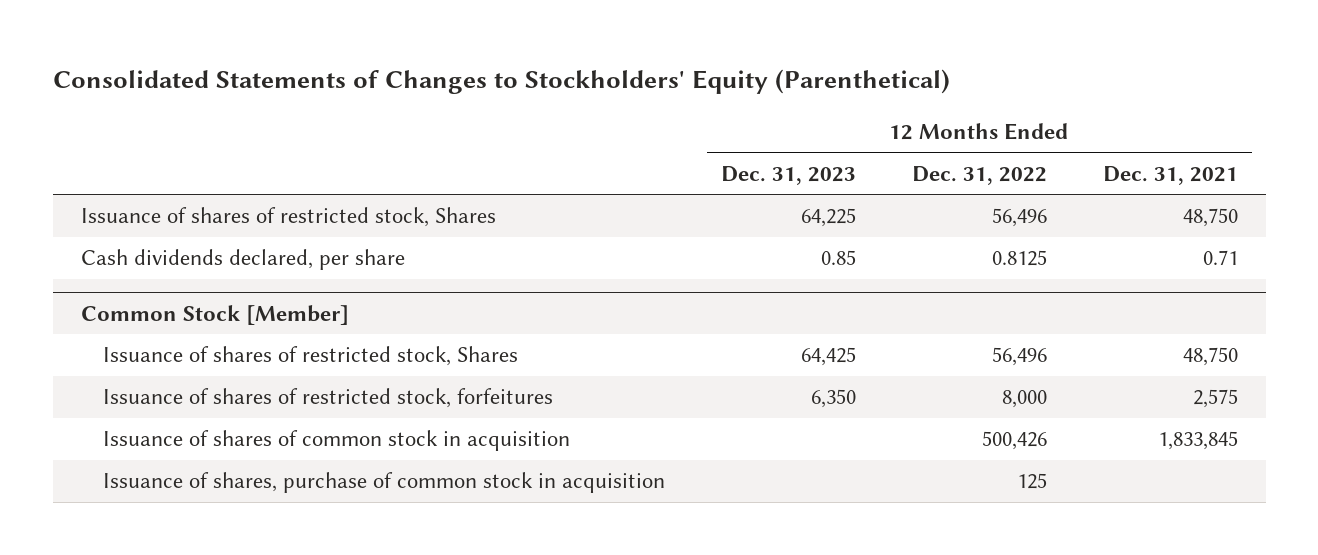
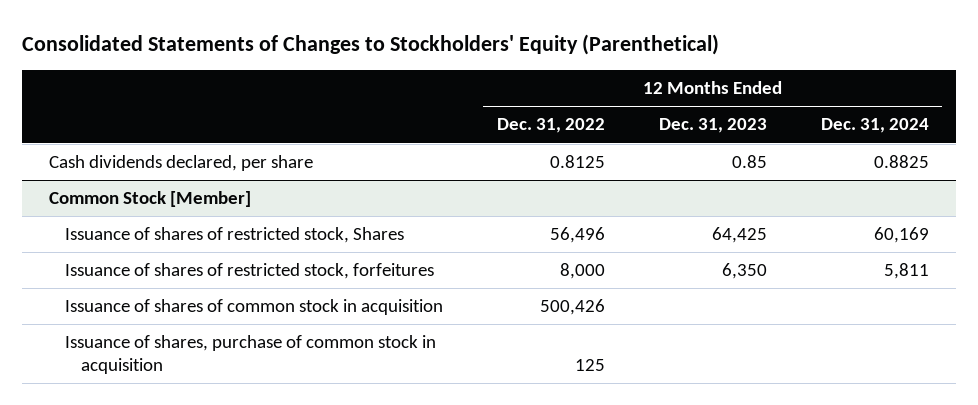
- | 12 Months Ended Dec. 31, 2023 | 12 Months Ended Dec. 31, 2022 | 12 Months Ended Dec. 31, 2021
+ | 12 Months Ended Dec. 31, 2022 | 12 Months Ended Dec. 31, 2023 | 12 Months Ended Dec. 31, 2024
- Issuance of shares of restricted stock, Shares | 64,225 | 56,496 | 48,750

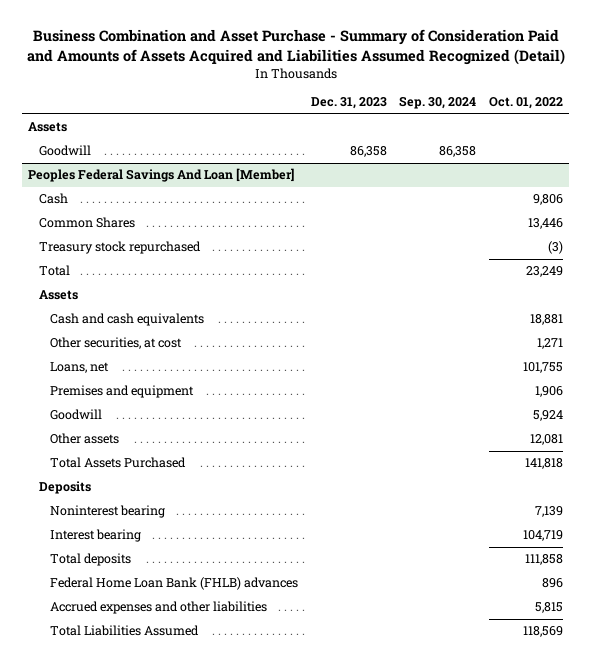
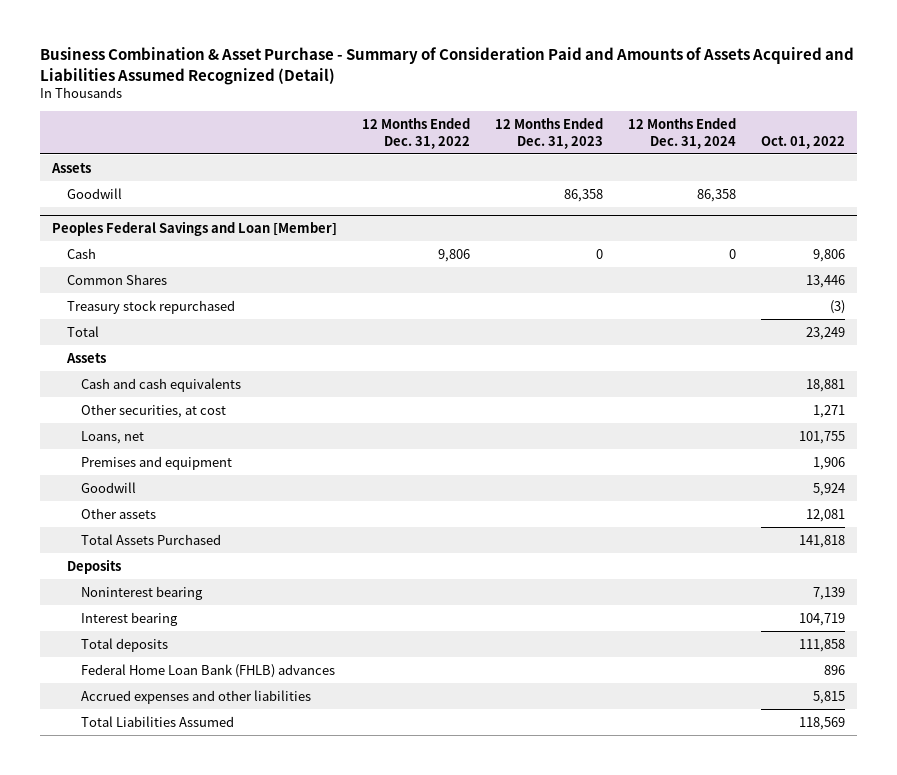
- Business Combination and Asset Purchase - Summary of Consideration Paid and Amounts of Assets Acquired and Liabilities Assumed Recognized (Detail)
+ Business Combination & Asset Purchase - Summary of Consideration Paid and Amounts of Assets Acquired and Liabilities Assumed Recognized (Detail)
- | Dec. 31, 2023 | Sep. 30, 2024 | Oct. 01, 2022
+ | 12 Months Ended Dec. 31, 2022 | 12 Months Ended Dec. 31, 2023 | 12 Months Ended Dec. 31, 2024 | Oct. 01, 2022
- Peoples Federal Savings And Loan [Member]
+ Peoples Federal Savings and Loan [Member]

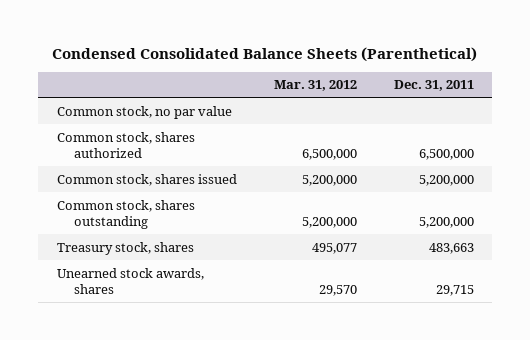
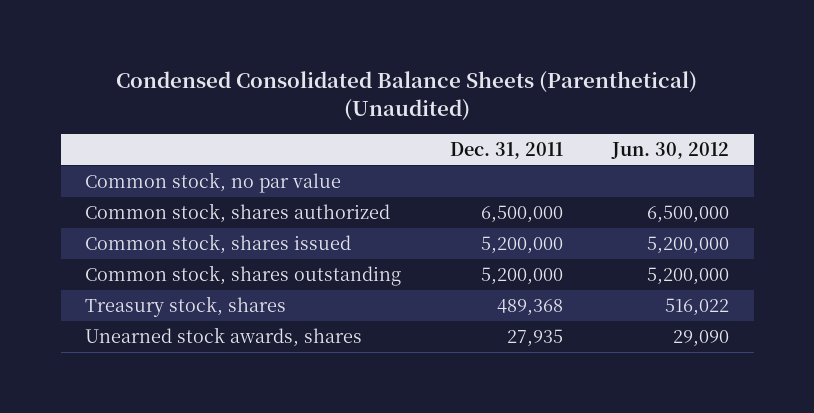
- Condensed Consolidated Balance Sheets (Parenthetical)
+ Condensed Consolidated Balance Sheets (Parenthetical) (Unaudited)
- | Mar. 31, 2012 | Dec. 31, 2011
+ | Dec. 31, 2011 | Jun. 30, 2012
- Treasury stock, shares | 495,077 | 483,663
- Unearned stock awards, shares | 29,570 | 29,715
+ Treasury stock, shares | 489,368 | 516,022
+ Unearned stock awards, shares | 27,935 | 29,090

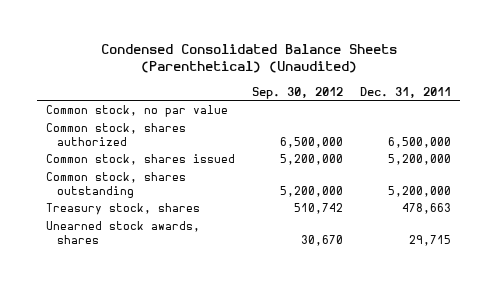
- | Dec. 31, 2011 | Jun. 30, 2012
+ | Sep. 30, 2012 | Dec. 31, 2011
- Treasury stock, shares | 489,368 | 516,022
- Unearned stock awards, shares | 27,935 | 29,090
+ Treasury stock, shares | 510,742 | 478,663
+ Unearned stock awards, shares | 30,670 | 29,715

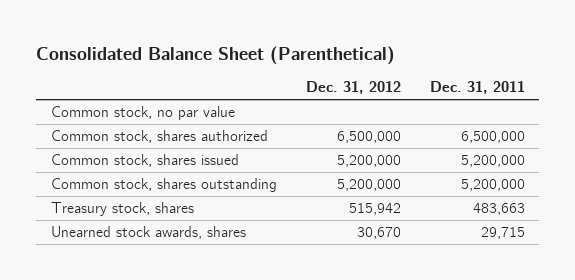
- Condensed Consolidated Balance Sheets (Parenthetical) (Unaudited)
+ Consolidated Balance Sheet (Parenthetical)
- | Sep. 30, 2012 | Dec. 31, 2011
+ | Dec. 31, 2012 | Dec. 31, 2011
- Treasury stock, shares | 510,742 | 478,663
+ Treasury stock, shares | 515,942 | 483,663

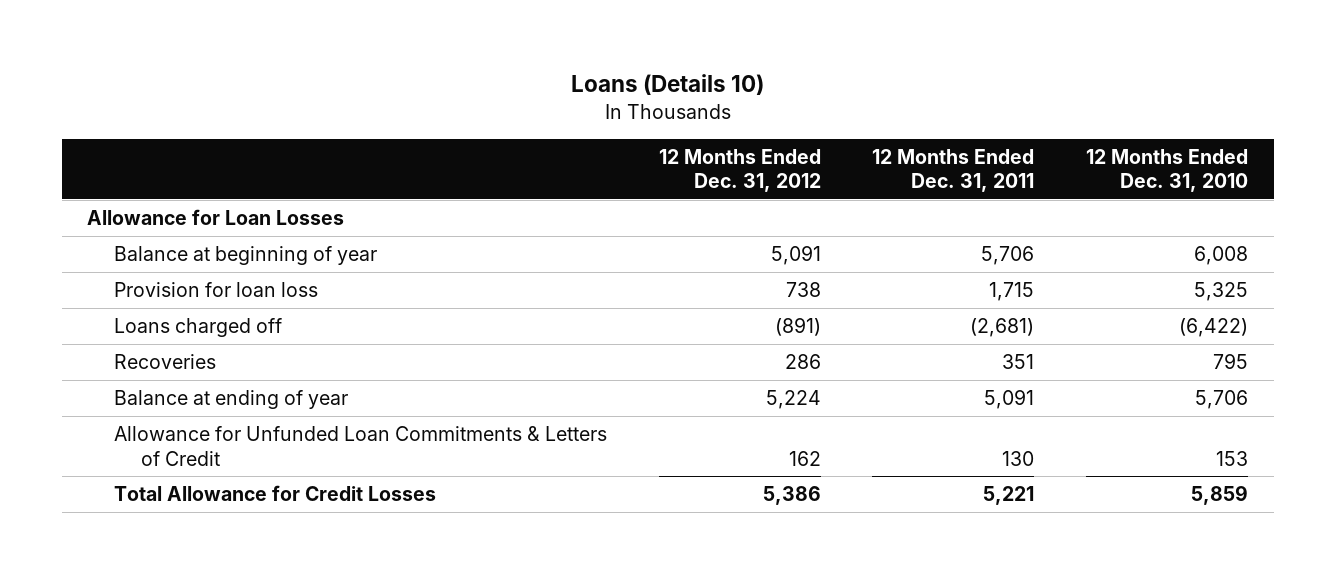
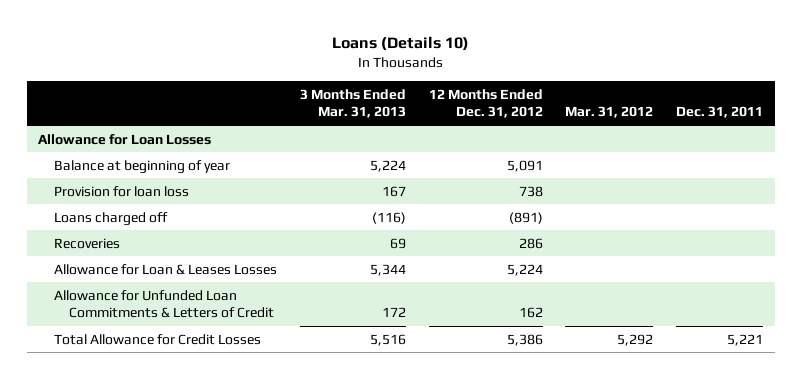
- | 12 Months Ended Dec. 31, 2012 | 12 Months Ended Dec. 31, 2011 | 12 Months Ended Dec. 31, 2010
+ | 3 Months Ended Mar. 31, 2013 | 12 Months Ended Dec. 31, 2012 | Mar. 31, 2012 | Dec. 31, 2011
- Balance at ending of year | 5,224 | 5,091 | 5,706
+ Allowance for Loan & Leases Losses | 5,344 | 5,224 | |

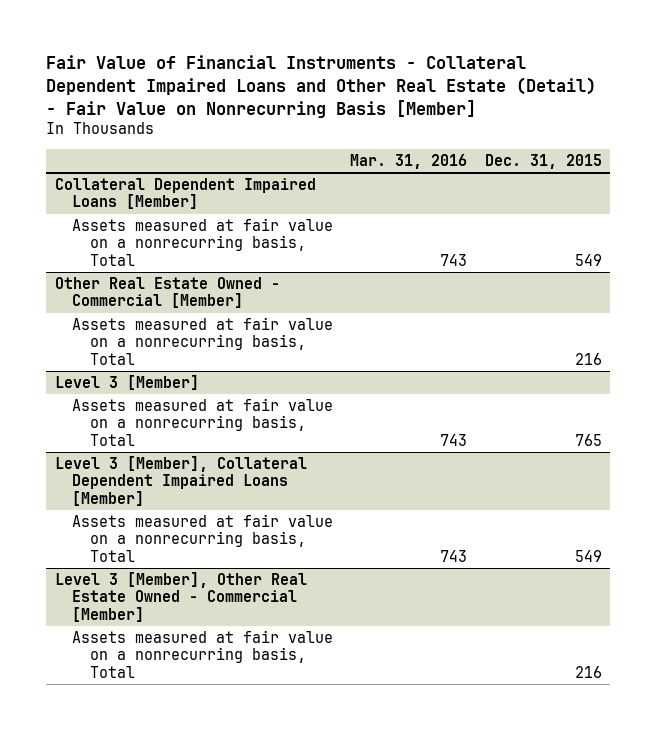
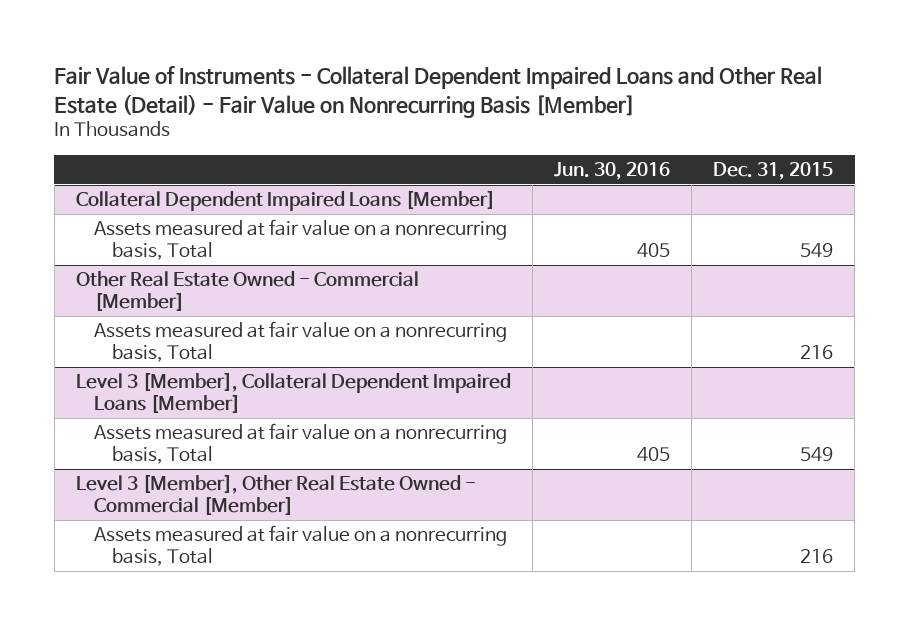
- Fair Value of Financial Instruments - Collateral Dependent Impaired Loans and Other Real Estate (Detail) - Fair Value on Nonrecurring Basis [Member]
+ Fair Value of Instruments - Collateral Dependent Impaired Loans and Other Real Estate (Detail) - Fair Value on Nonrecurring Basis [Member]
- | Mar. 31, 2016 | Dec. 31, 2015
+ | Jun. 30, 2016 | Dec. 31, 2015
- Level 3 [Member]
- Assets measured at fair value on a nonrecurring basis, Total | 743 | 765

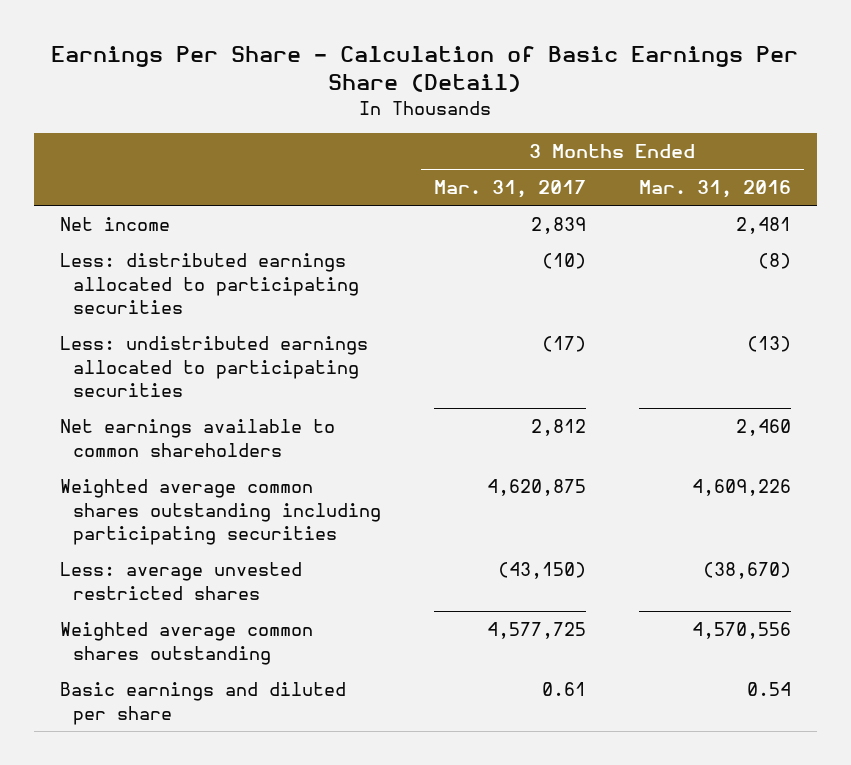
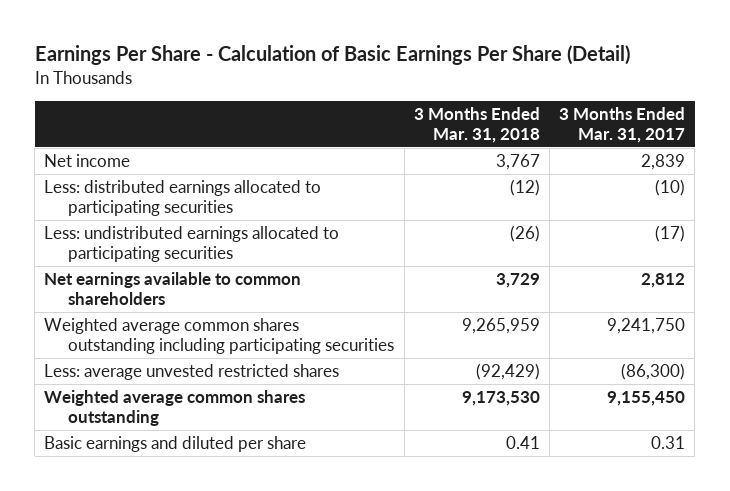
- | 3 Months Ended Mar. 31, 2017 | 3 Months Ended Mar. 31, 2016
+ | 3 Months Ended Mar. 31, 2018 | 3 Months Ended Mar. 31, 2017
- Weighted average common shares outstanding including participating securities | 4,620,875 | 4,609,226
- Less: average unvested restricted shares | (43,150) | (38,670)
- Weighted average common shares outstanding | 4,577,725 | 4,570,556
- Basic earnings and diluted per share | 0.61 | 0.54
+ Weighted average common shares outstanding including participating securities | 9,265,959 | 9,241,750
+ Less: average unvested restricted shares | (92,429) | (86,300)
+ Weighted average common shares outstanding | 9,173,530 | 9,155,450
+ Basic earnings and diluted per share | 0.41 | 0.31

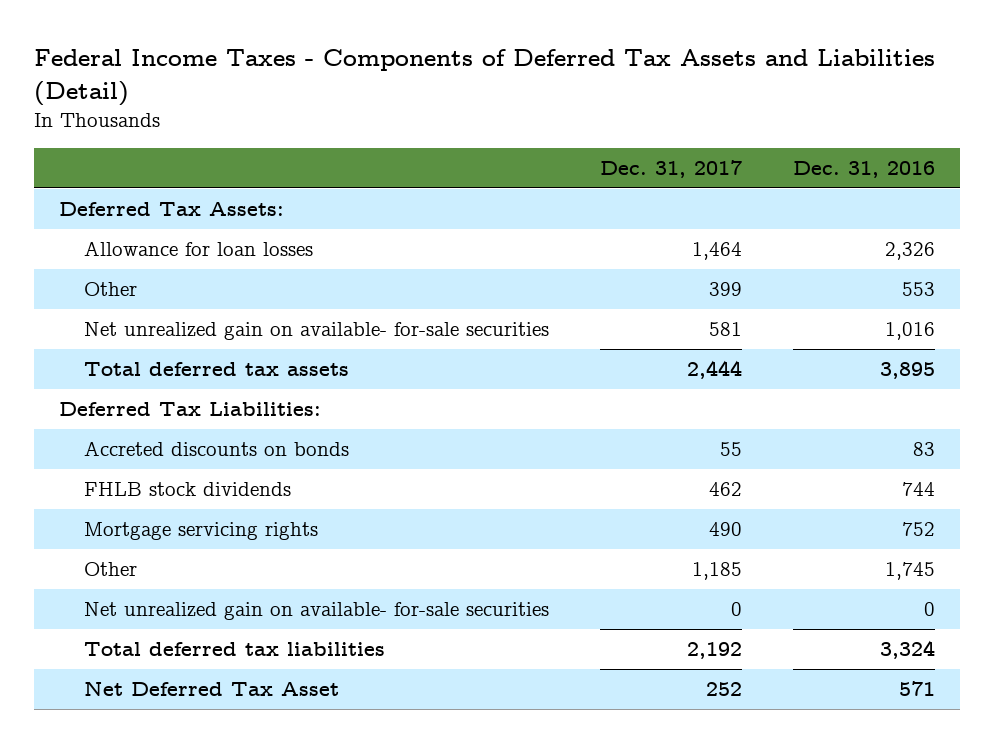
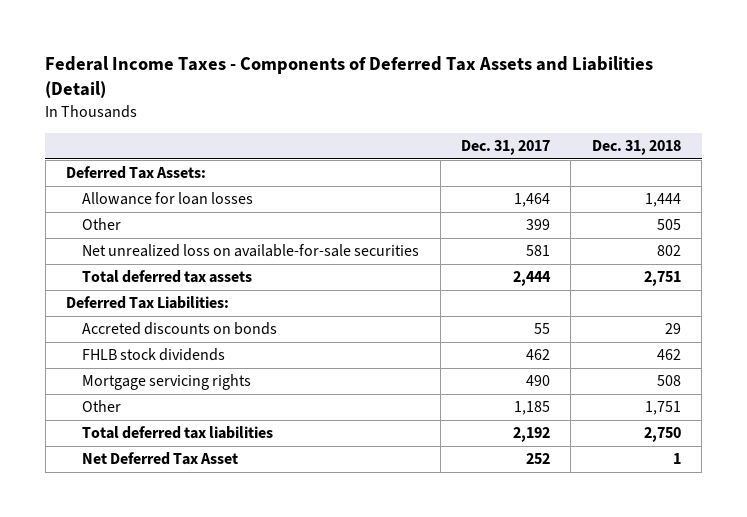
- | Dec. 31, 2017 | Dec. 31, 2016
+ | Dec. 31, 2017 | Dec. 31, 2018
- Net unrealized gain on available- for-sale securities | 581 | 1,016
+ Net unrealized loss on available-for-sale securities | 581 | 802
- Net unrealized gain on available- for-sale securities | 0 | 0

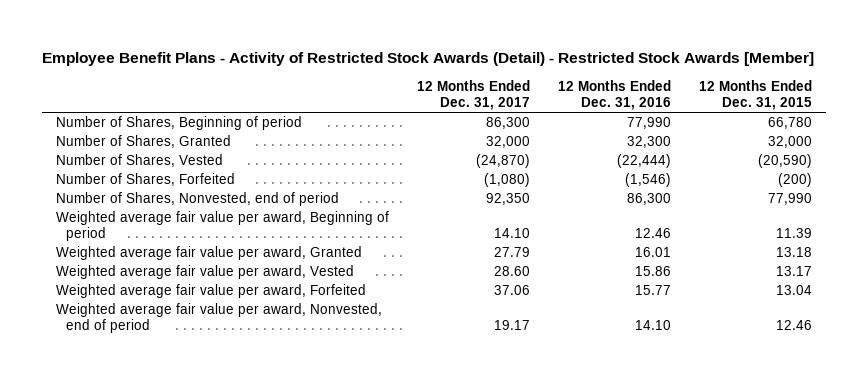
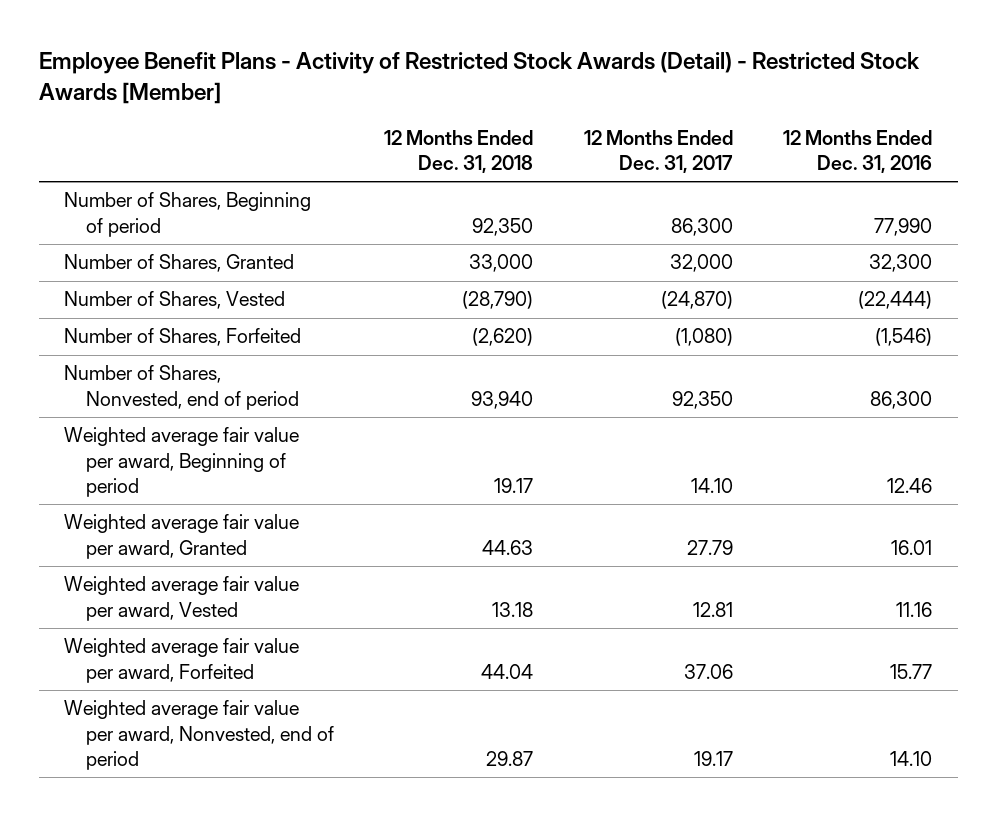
- | 12 Months Ended Dec. 31, 2017 | 12 Months Ended Dec. 31, 2016 | 12 Months Ended Dec. 31, 2015
+ | 12 Months Ended Dec. 31, 2018 | 12 Months Ended Dec. 31, 2017 | 12 Months Ended Dec. 31, 2016
- Weighted average fair value per award, Vested | 28.60 | 15.86 | 13.17
+ Weighted average fair value per award, Vested | 13.18 | 12.81 | 11.16

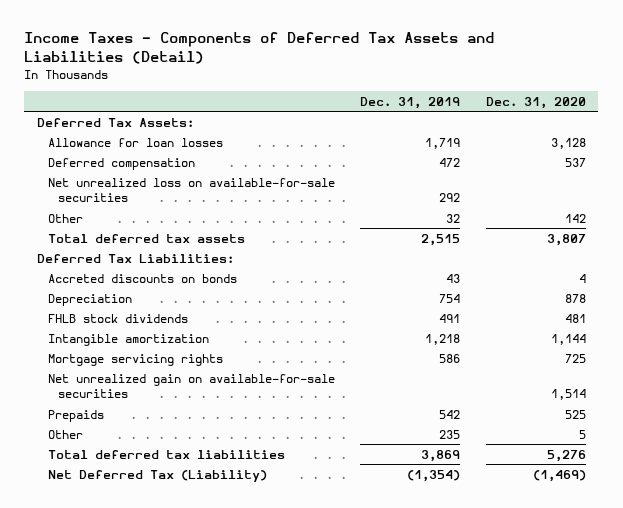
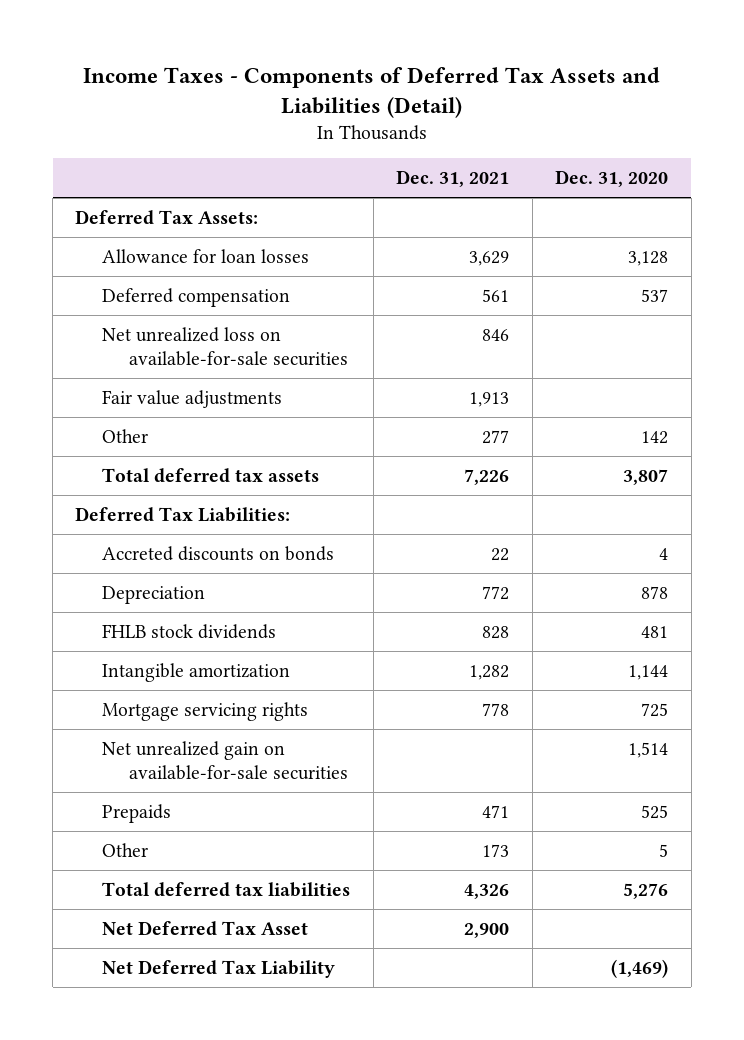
- | Dec. 31, 2019 | Dec. 31, 2020
+ | Dec. 31, 2021 | Dec. 31, 2020
+ Fair value adjustments | 1,913 |
- Net Deferred Tax (Liability) | (1,354) | (1,469)
+ Net Deferred Tax Asset | 2,900 |
+ Net Deferred Tax Liability | | (1,469)

